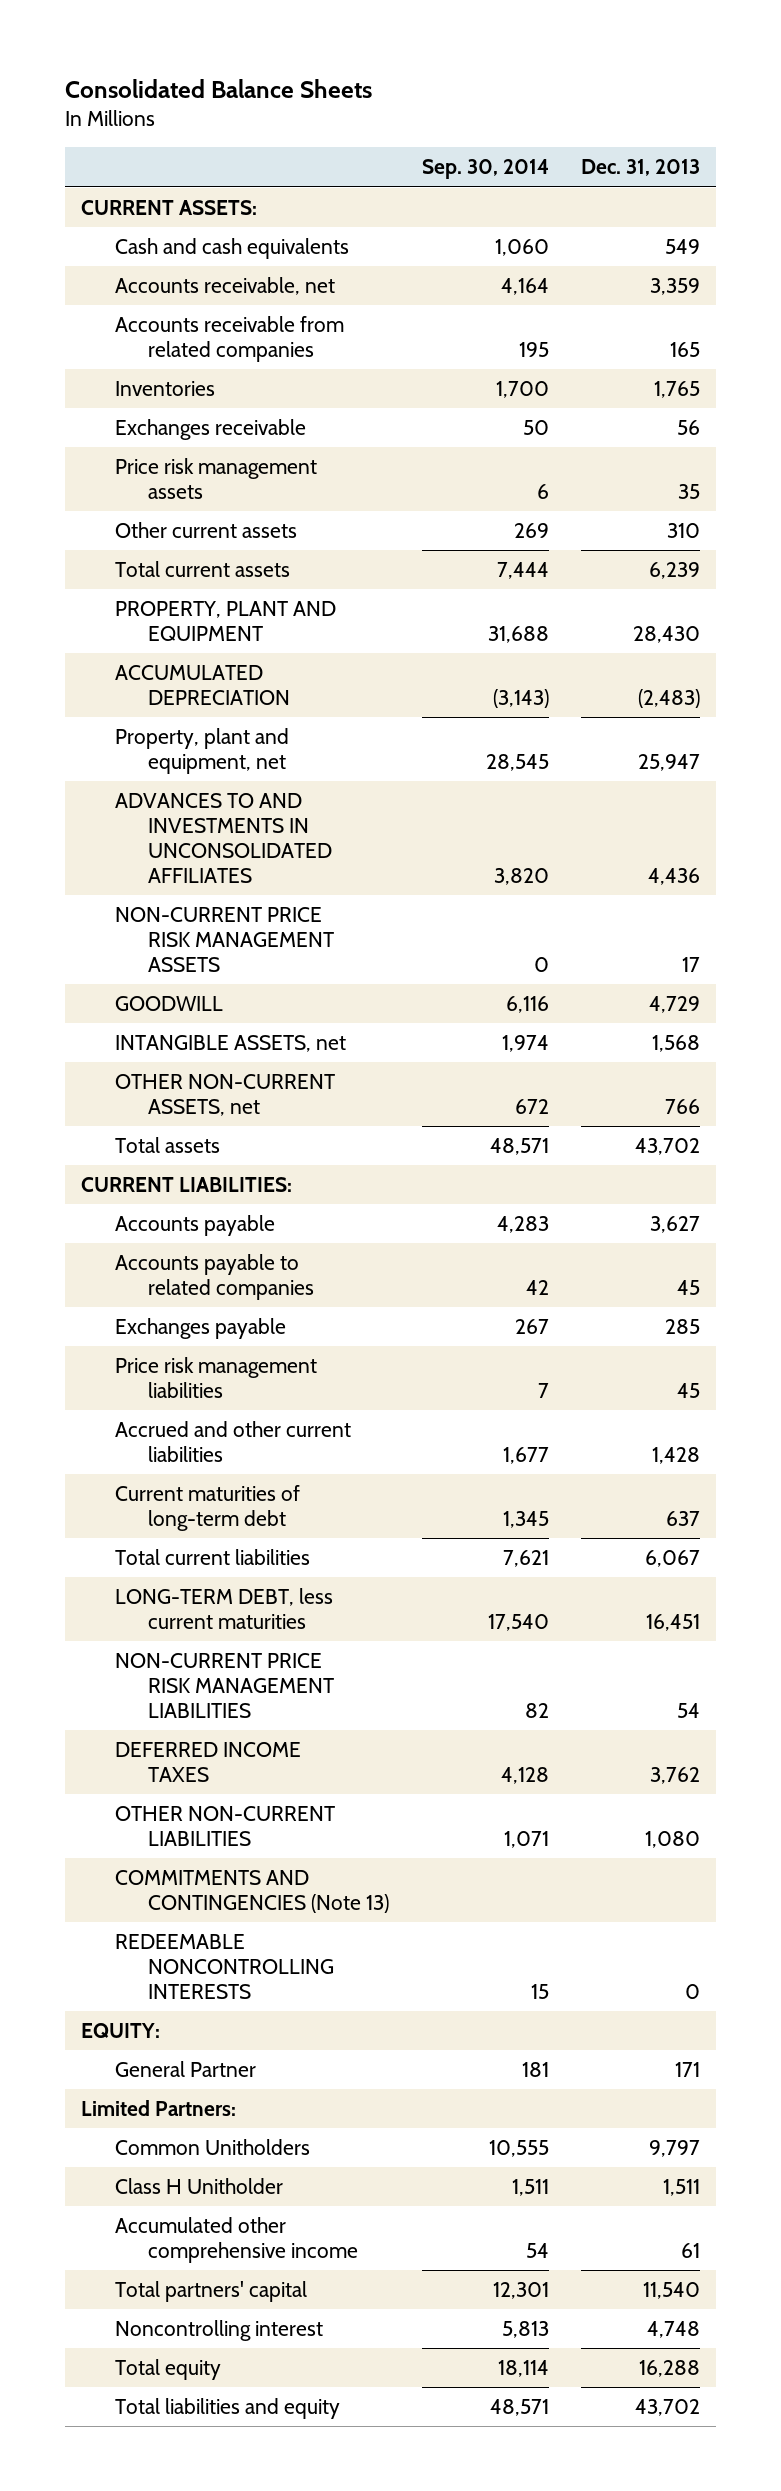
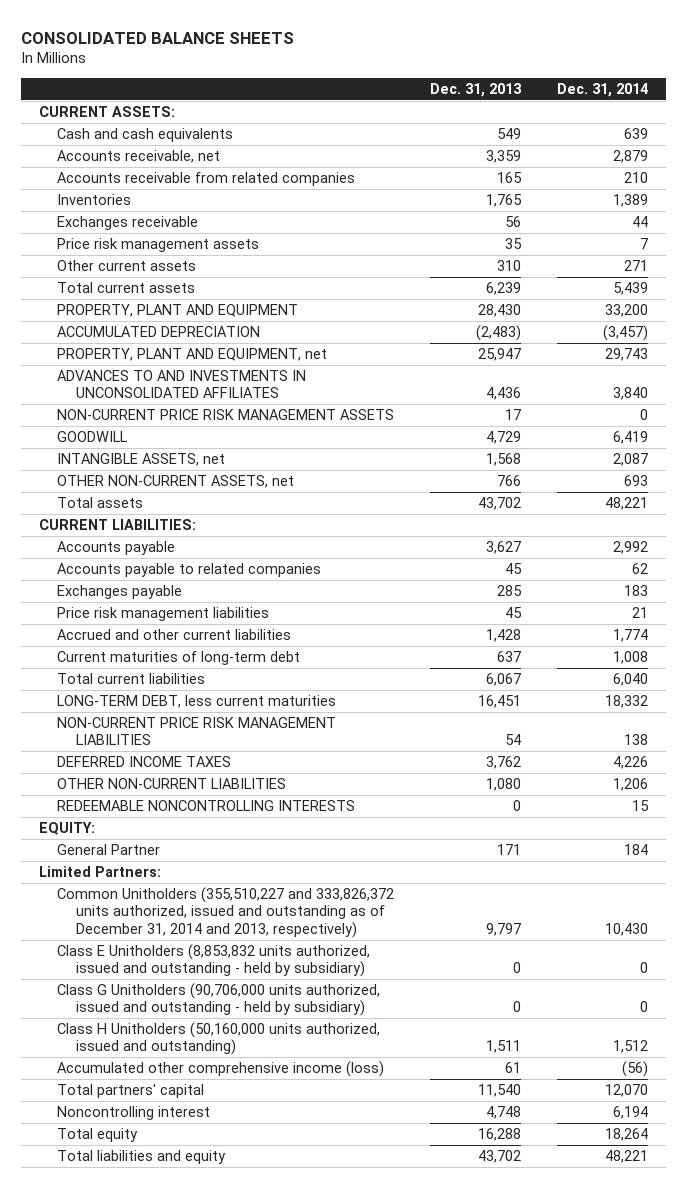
- Consolidated Balance Sheets
+ CONSOLIDATED BALANCE SHEETS
- | Sep. 30, 2014 | Dec. 31, 2013
+ | Dec. 31, 2013 | Dec. 31, 2014
- Property, plant and equipment, net | 28,545 | 25,947
+ PROPERTY, PLANT AND EQUIPMENT, net | 25,947 | 29,743
- COMMITMENTS AND CONTINGENCIES (Note 13)
- Common Unitholders | 10,555 | 9,797
- Class H Unitholder | 1,511 | 1,511
- Accumulated other comprehensive income | 54 | 61
+ Common Unitholders (355,510,227 and 333,826,372 units authorized, issued and outstanding as of December 31, 2014 and 2013, respectively) | 9,797 | 10,430
+ Class E Unitholders (8,853,832 units authorized, issued and outstanding - held by subsidiary) | 0 | 0
+ Class G Unitholders (90,706,000 units authorized, issued and outstanding - held by subsidiary) | 0 | 0
+ Class H Unitholders (50,160,000 units authorized, issued and outstanding) | 1,511 | 1,512
+ Accumulated other comprehensive income (loss) | 61 | (56)

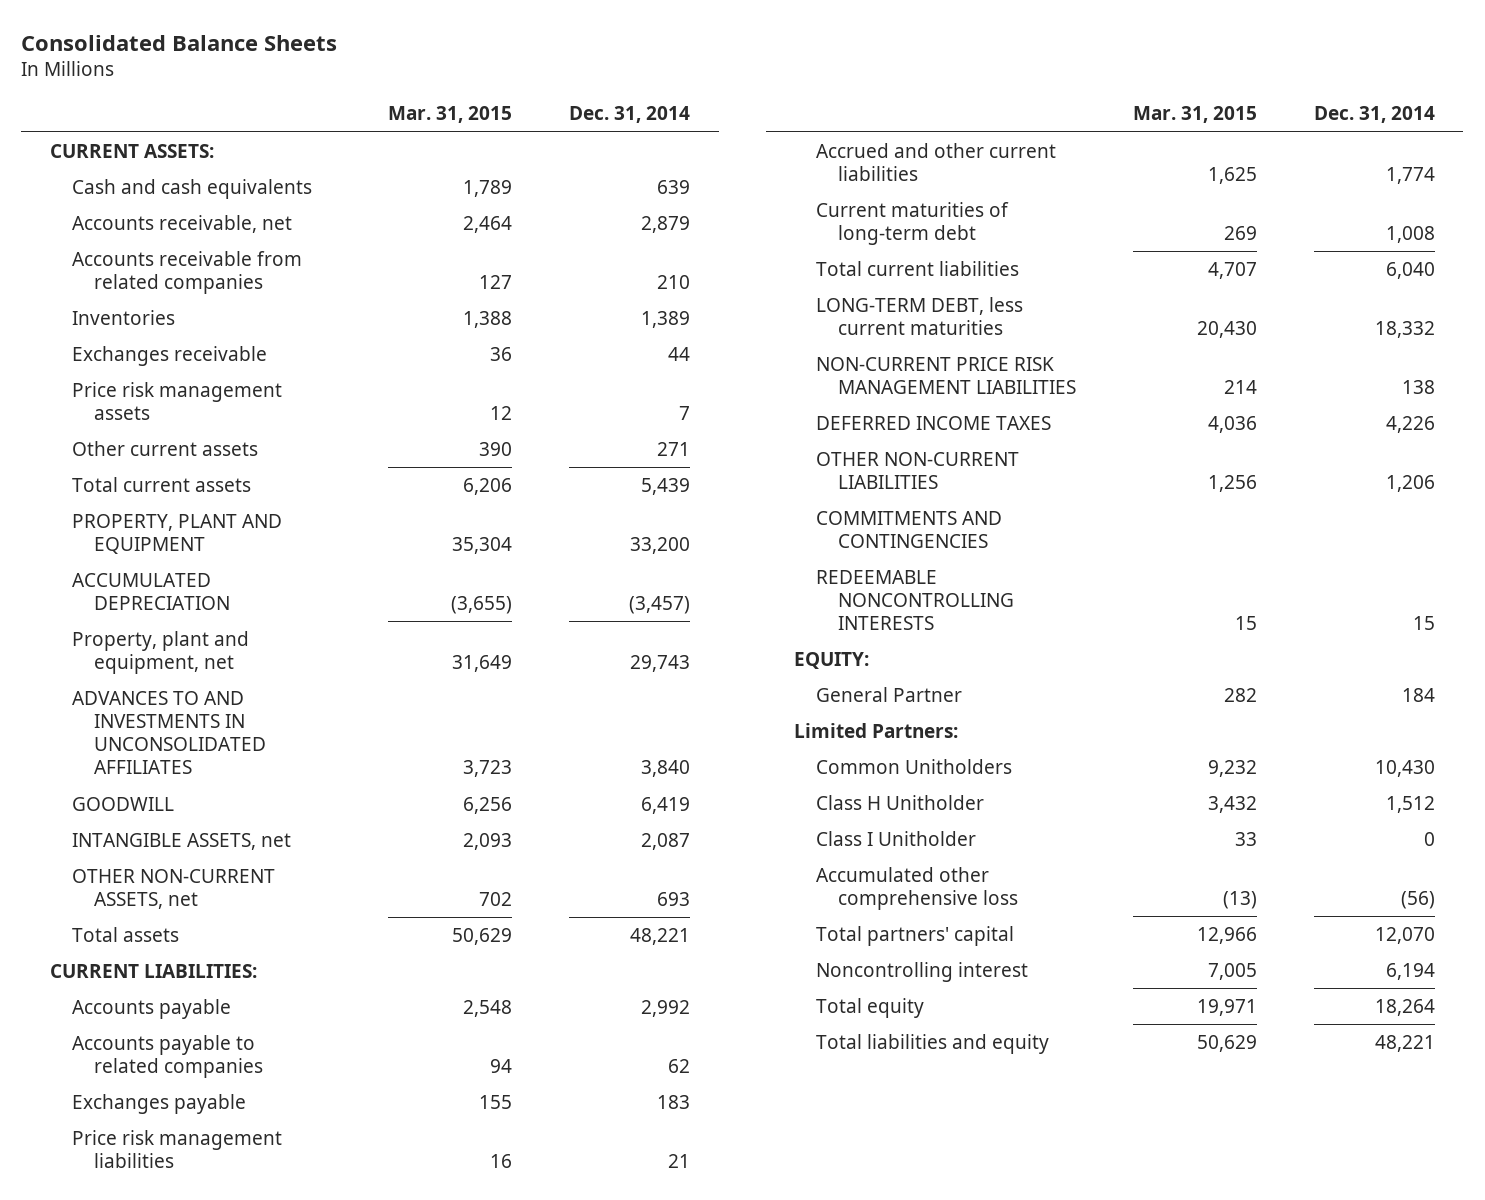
- CONSOLIDATED BALANCE SHEETS
+ Consolidated Balance Sheets
- | Dec. 31, 2013 | Dec. 31, 2014
+ | Mar. 31, 2015 | Dec. 31, 2014
- PROPERTY, PLANT AND EQUIPMENT, net | 25,947 | 29,743
+ Property, plant and equipment, net | 31,649 | 29,743
- NON-CURRENT PRICE RISK MANAGEMENT ASSETS | 17 | 0
+ COMMITMENTS AND CONTINGENCIES
- Common Unitholders (355,510,227 and 333,826,372 units authorized, issued and outstanding as of December 31, 2014 and 2013, respectively) | 9,797 | 10,430
- Class E Unitholders (8,853,832 units authorized, issued and outstanding - held by subsidiary) | 0 | 0
- Class G Unitholders (90,706,000 units authorized, issued and outstanding - held by subsidiary) | 0 | 0
- Class H Unitholders (50,160,000 units authorized, issued and outstanding) | 1,511 | 1,512
- Accumulated other comprehensive income (loss) | 61 | (56)
+ Common Unitholders | 9,232 | 10,430
+ Class H Unitholder | 3,432 | 1,512
+ Class I Unitholder | 33 | 0
+ Accumulated other comprehensive loss | (13) | (56)

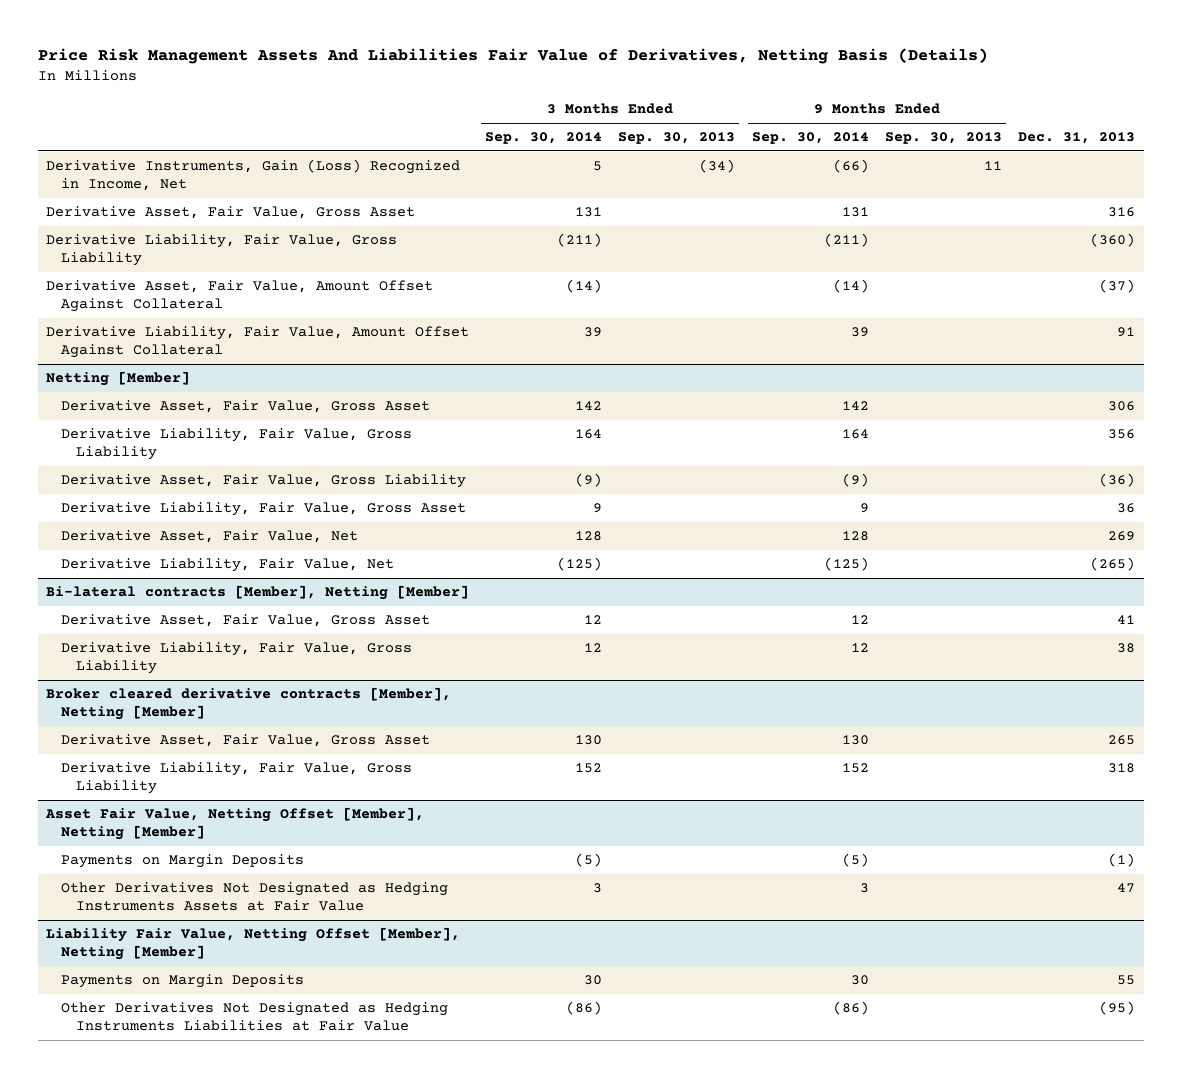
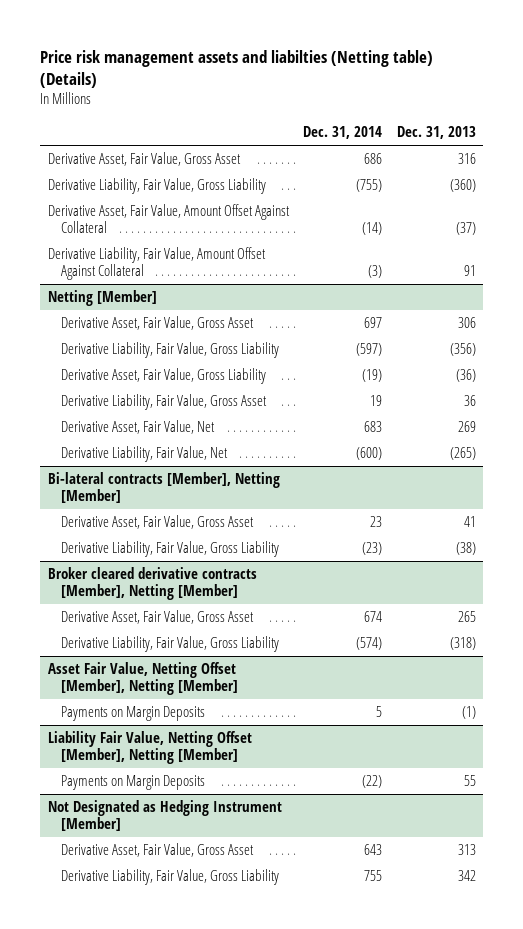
- Price Risk Management Assets And Liabilities Fair Value of Derivatives, Netting Basis (Details)
+ Price risk management assets and liabilties (Netting table) (Details)
- | 3 Months Ended Sep. 30, 2014 | 3 Months Ended Sep. 30, 2013 | 9 Months Ended Sep. 30, 2014 | 9 Months Ended Sep. 30, 2013 | Dec. 31, 2013
+ | Dec. 31, 2014 | Dec. 31, 2013
- Derivative Instruments, Gain (Loss) Recognized in Income, Net | 5 | (34) | (66) | 11 |
@ Netting [Member]
- Derivative Liability, Fair Value, Gross Liability | 164 | | 164 | | 356
+ Derivative Liability, Fair Value, Gross Liability | (597) | (356)
@ Bi-lateral contracts [Member], Netting [Member]
- Derivative Liability, Fair Value, Gross Liability | 12 | | 12 | | 38
+ Derivative Liability, Fair Value, Gross Liability | (23) | (38)
@ Broker cleared derivative contracts [Member], Netting [Member]
- Derivative Liability, Fair Value, Gross Liability | 152 | | 152 | | 318
+ Derivative Liability, Fair Value, Gross Liability | (574) | (318)
@ Asset Fair Value, Netting Offset [Member], Netting [Member]
- Other Derivatives Not Designated as Hedging Instruments Assets at Fair Value | 3 | | 3 | | 47
@ Liability Fair Value, Netting Offset [Member], Netting [Member]
- Other Derivatives Not Designated as Hedging Instruments Liabilities at Fair Value | (86) | | (86) | | (95)
+ Not Designated as Hedging Instrument [Member]
+ Derivative Asset, Fair Value, Gross Asset | 643 | 313
+ Derivative Liability, Fair Value, Gross Liability | 755 | 342

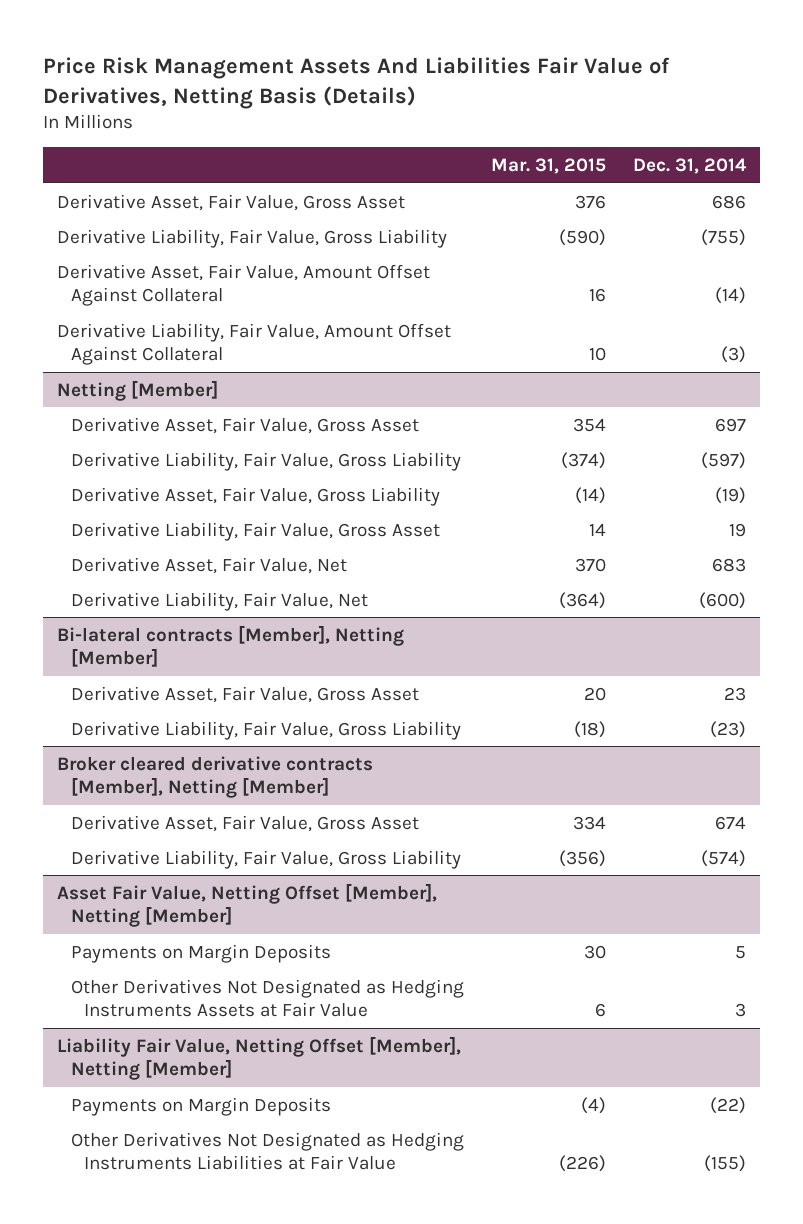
- Price risk management assets and liabilties (Netting table) (Details)
+ Price Risk Management Assets And Liabilities Fair Value of Derivatives, Netting Basis (Details)
- | Dec. 31, 2014 | Dec. 31, 2013
+ | Mar. 31, 2015 | Dec. 31, 2014
@ Asset Fair Value, Netting Offset [Member], Netting [Member]
+ Other Derivatives Not Designated as Hedging Instruments Assets at Fair Value | 6 | 3
- Not Designated as Hedging Instrument [Member]
- Derivative Asset, Fair Value, Gross Asset | 643 | 313
- Derivative Liability, Fair Value, Gross Liability | 755 | 342
@ Liability Fair Value, Netting Offset [Member], Netting [Member]
+ Other Derivatives Not Designated as Hedging Instruments Liabilities at Fair Value | (226) | (155)

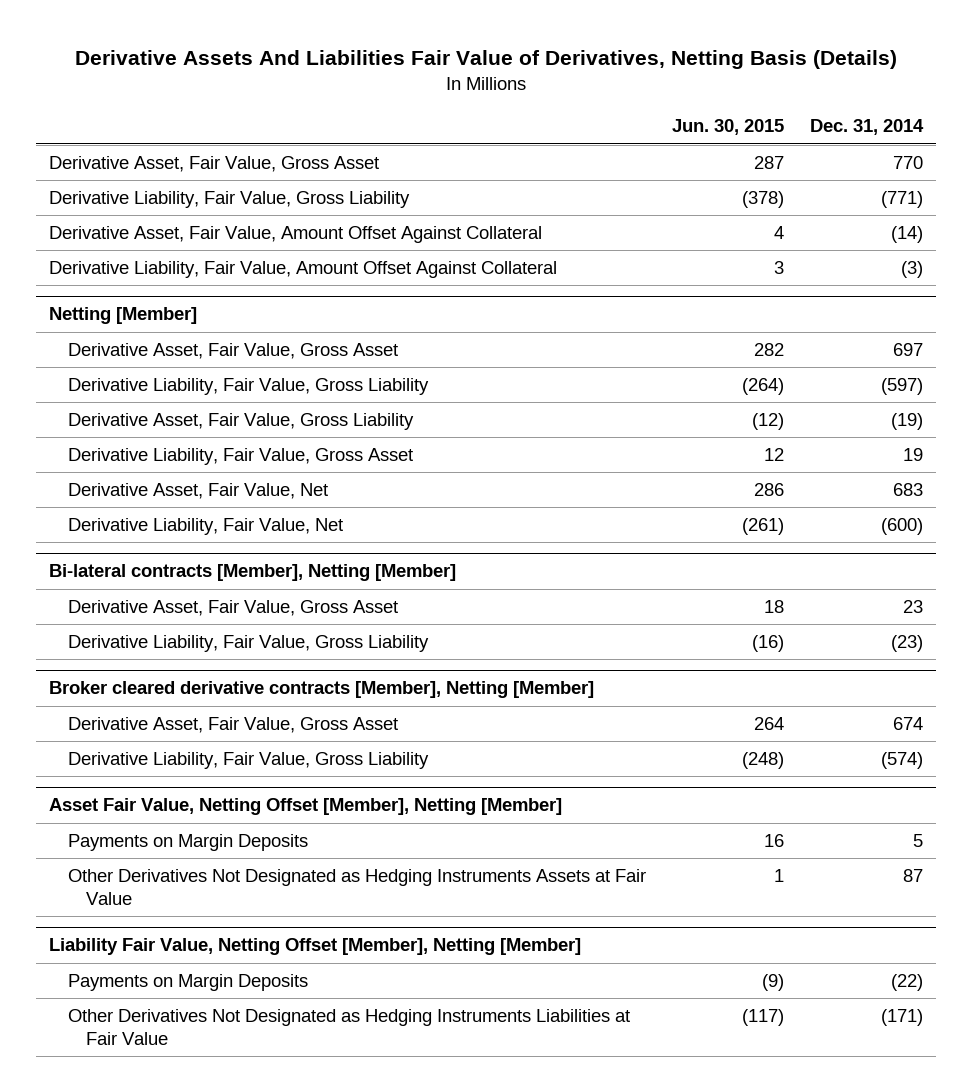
- Price Risk Management Assets And Liabilities Fair Value of Derivatives, Netting Basis (Details)
+ Derivative Assets And Liabilities Fair Value of Derivatives, Netting Basis (Details)
- | Mar. 31, 2015 | Dec. 31, 2014
+ | Jun. 30, 2015 | Dec. 31, 2014
- Derivative Asset, Fair Value, Gross Asset | 376 | 686
- Derivative Liability, Fair Value, Gross Liability | (590) | (755)
+ Derivative Asset, Fair Value, Gross Asset | 287 | 770
+ Derivative Liability, Fair Value, Gross Liability | (378) | (771)
@ Asset Fair Value, Netting Offset [Member], Netting [Member]
- Other Derivatives Not Designated as Hedging Instruments Assets at Fair Value | 6 | 3
+ Other Derivatives Not Designated as Hedging Instruments Assets at Fair Value | 1 | 87
@ Liability Fair Value, Netting Offset [Member], Netting [Member]
- Other Derivatives Not Designated as Hedging Instruments Liabilities at Fair Value | (226) | (155)
+ Other Derivatives Not Designated as Hedging Instruments Liabilities at Fair Value | (117) | (171)

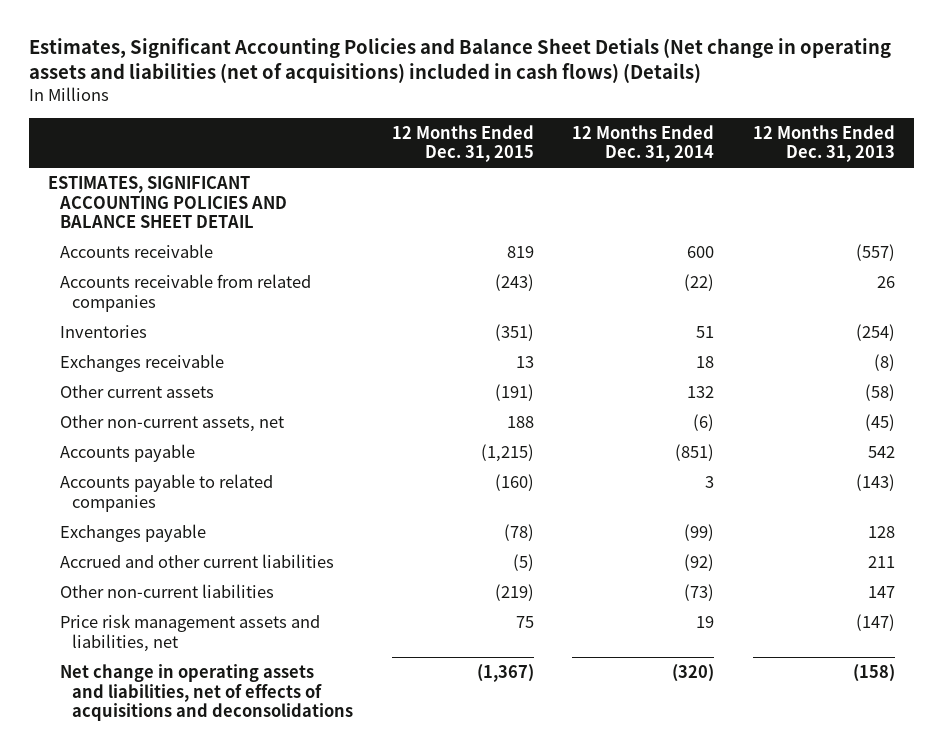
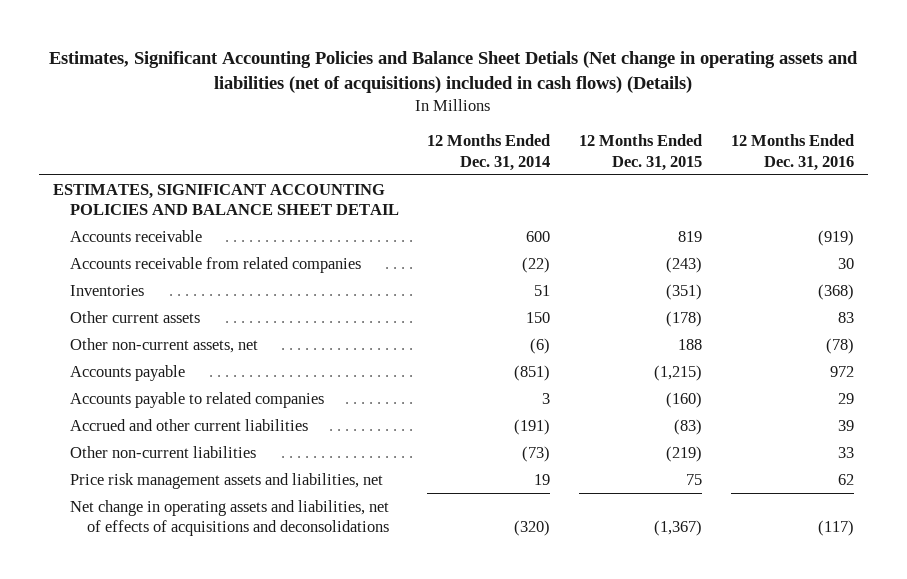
- | 12 Months Ended Dec. 31, 2015 | 12 Months Ended Dec. 31, 2014 | 12 Months Ended Dec. 31, 2013
+ | 12 Months Ended Dec. 31, 2014 | 12 Months Ended Dec. 31, 2015 | 12 Months Ended Dec. 31, 2016
- Exchanges receivable | 13 | 18 | (8)
- Other current assets | (191) | 132 | (58)
+ Other current assets | 150 | (178) | 83
- Exchanges payable | (78) | (99) | 128
- Accrued and other current liabilities | (5) | (92) | 211
+ Accrued and other current liabilities | (191) | (83) | 39

